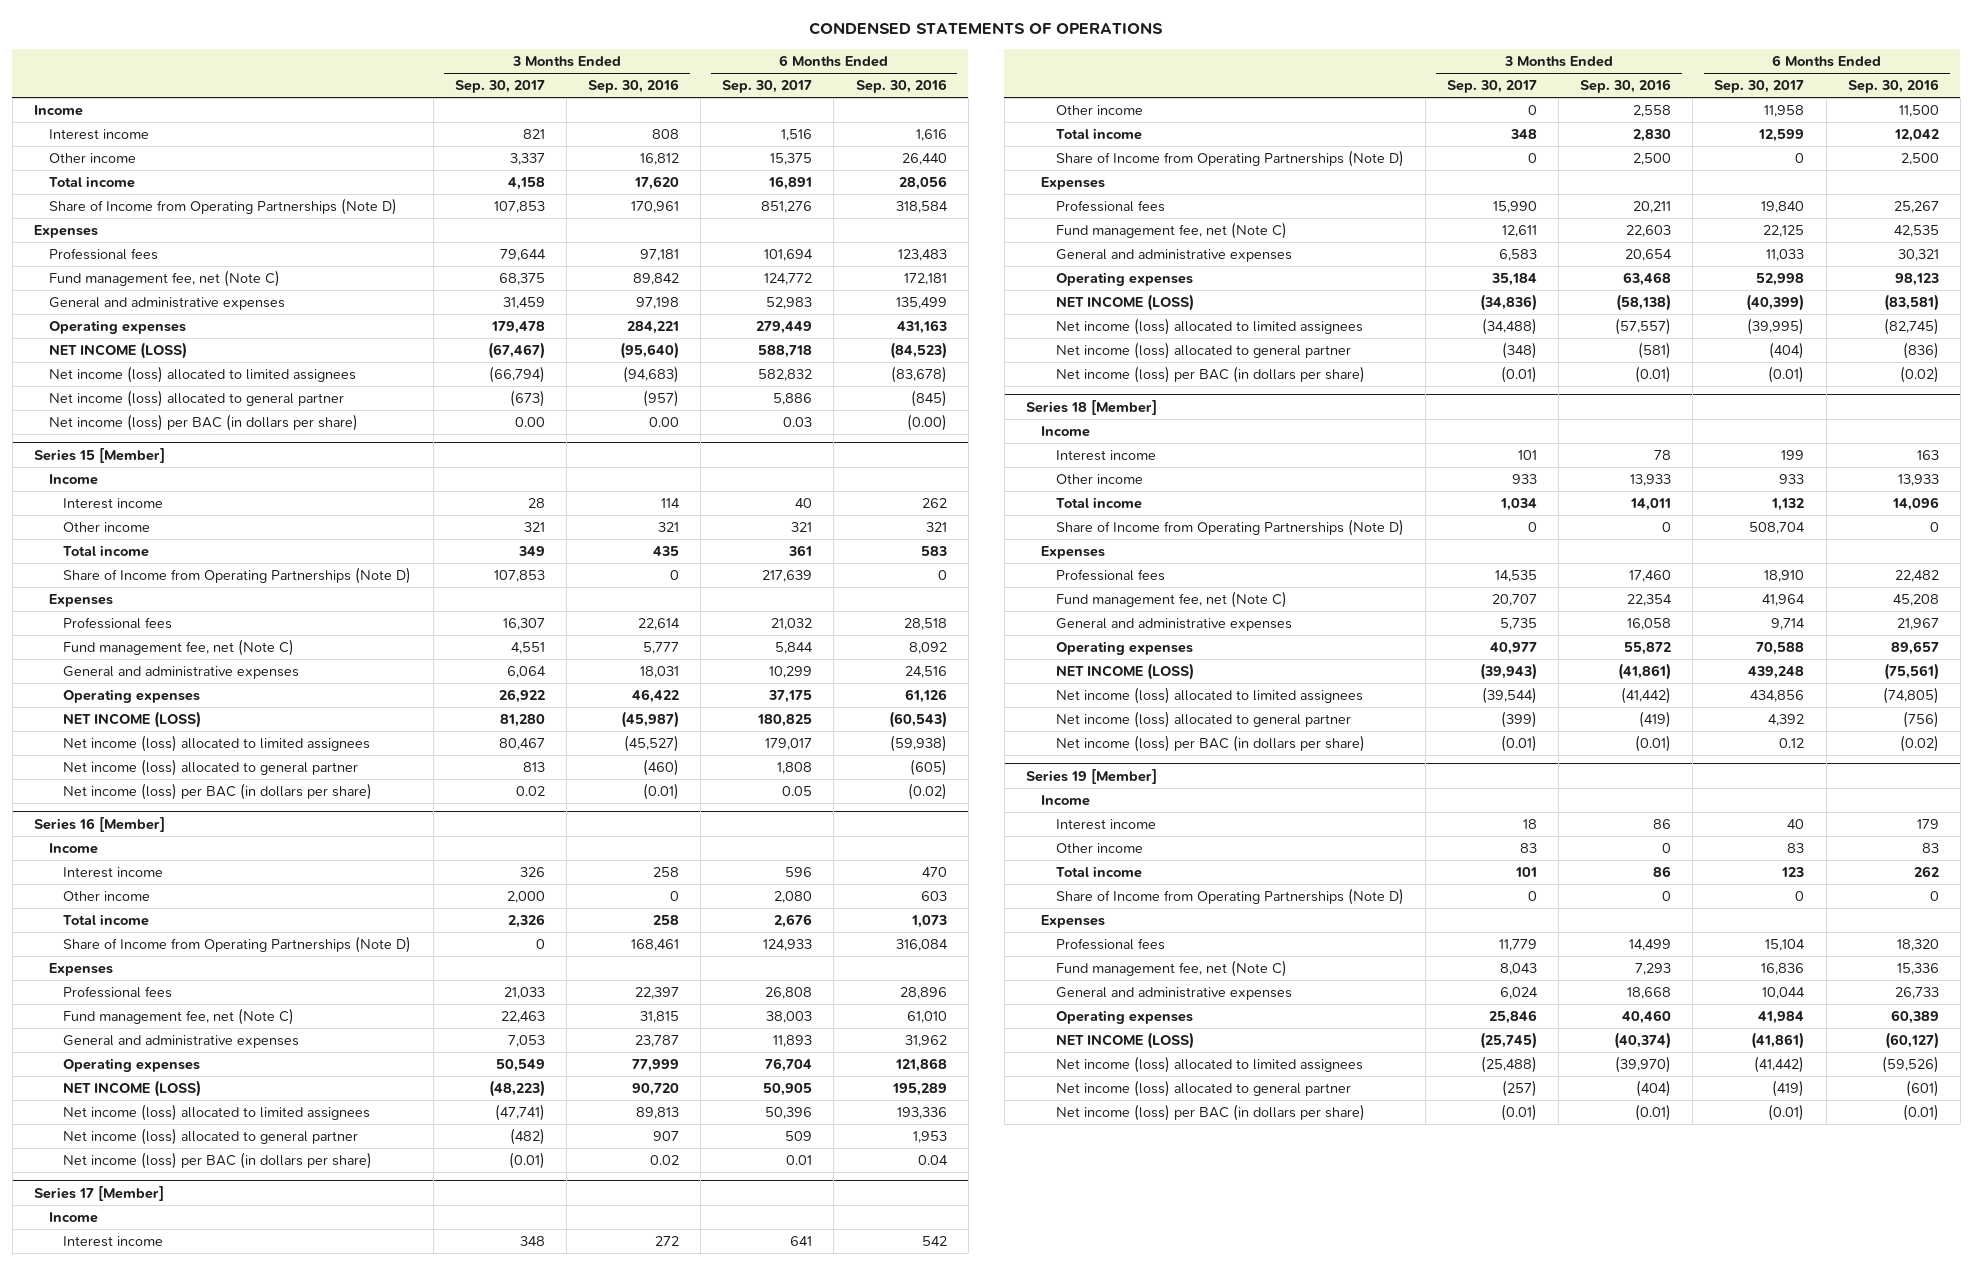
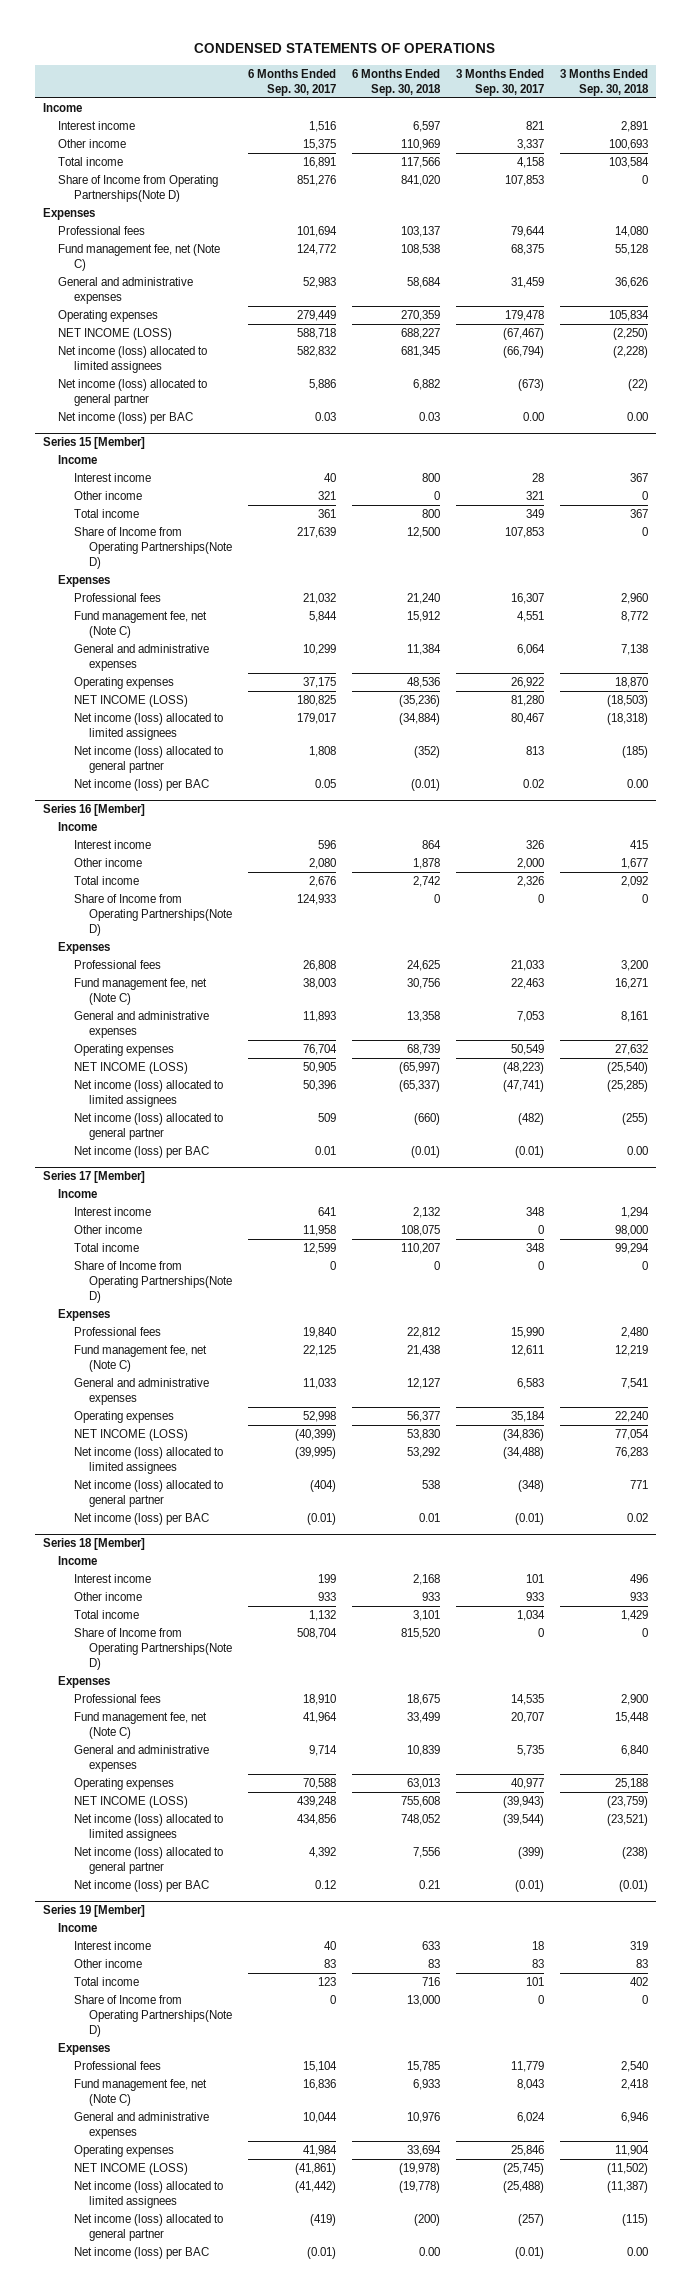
- | 3 Months Ended Sep. 30, 2017 | 3 Months Ended Sep. 30, 2016 | 6 Months Ended Sep. 30, 2017 | 6 Months Ended Sep. 30, 2016
+ | 6 Months Ended Sep. 30, 2017 | 6 Months Ended Sep. 30, 2018 | 3 Months Ended Sep. 30, 2017 | 3 Months Ended Sep. 30, 2018
- Share of Income from Operating Partnerships (Note D) | 107,853 | 170,961 | 851,276 | 318,584
+ Share of Income from Operating Partnerships(Note D) | 851,276 | 841,020 | 107,853 | 0
- Net income (loss) per BAC (in dollars per share) | 0.00 | 0.00 | 0.03 | (0.00)
+ Net income (loss) per BAC | 0.03 | 0.03 | 0.00 | 0.00
@ Series 15 [Member]
- Share of Income from Operating Partnerships (Note D) | 107,853 | 0 | 217,639 | 0
+ Share of Income from Operating Partnerships(Note D) | 217,639 | 12,500 | 107,853 | 0
- Net income (loss) per BAC (in dollars per share) | 0.02 | (0.01) | 0.05 | (0.02)
+ Net income (loss) per BAC | 0.05 | (0.01) | 0.02 | 0.00
@ Series 16 [Member]
- Share of Income from Operating Partnerships (Note D) | 0 | 168,461 | 124,933 | 316,084
+ Share of Income from Operating Partnerships(Note D) | 124,933 | 0 | 0 | 0
- Net income (loss) per BAC (in dollars per share) | (0.01) | 0.02 | 0.01 | 0.04
+ Net income (loss) per BAC | 0.01 | (0.01) | (0.01) | 0.00
@ Series 17 [Member]
- Share of Income from Operating Partnerships (Note D) | 0 | 2,500 | 0 | 2,500
+ Share of Income from Operating Partnerships(Note D) | 0 | 0 | 0 | 0
- Net income (loss) per BAC (in dollars per share) | (0.01) | (0.01) | (0.01) | (0.02)
+ Net income (loss) per BAC | (0.01) | 0.01 | (0.01) | 0.02
@ Series 18 [Member]
- Share of Income from Operating Partnerships (Note D) | 0 | 0 | 508,704 | 0
+ Share of Income from Operating Partnerships(Note D) | 508,704 | 815,520 | 0 | 0
- Net income (loss) per BAC (in dollars per share) | (0.01) | (0.01) | 0.12 | (0.02)
+ Net income (loss) per BAC | 0.12 | 0.21 | (0.01) | (0.01)
@ Series 19 [Member]
- Share of Income from Operating Partnerships (Note D) | 0 | 0 | 0 | 0
+ Share of Income from Operating Partnerships(Note D) | 0 | 13,000 | 0 | 0
- Net income (loss) per BAC (in dollars per share) | (0.01) | (0.01) | (0.01) | (0.01)
+ Net income (loss) per BAC | (0.01) | 0.00 | (0.01) | 0.00

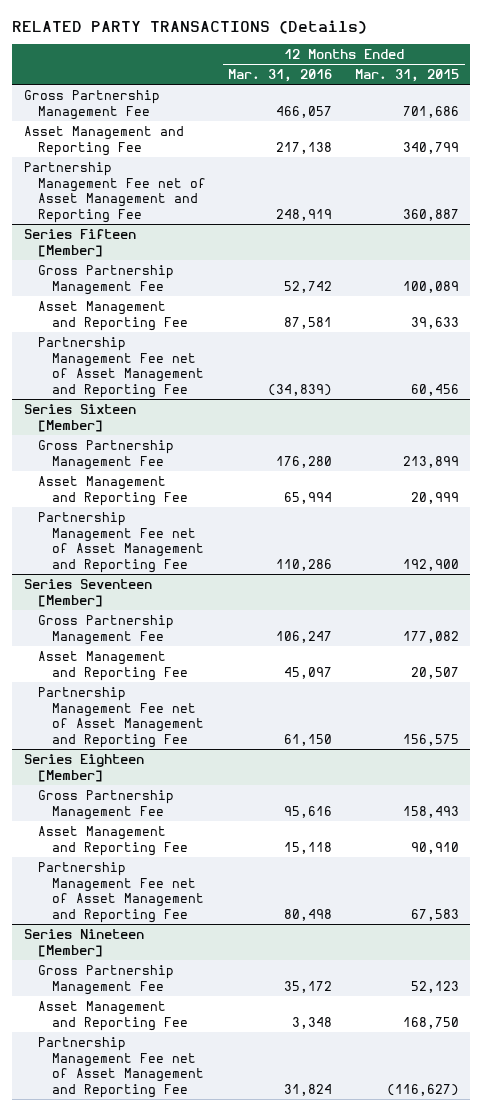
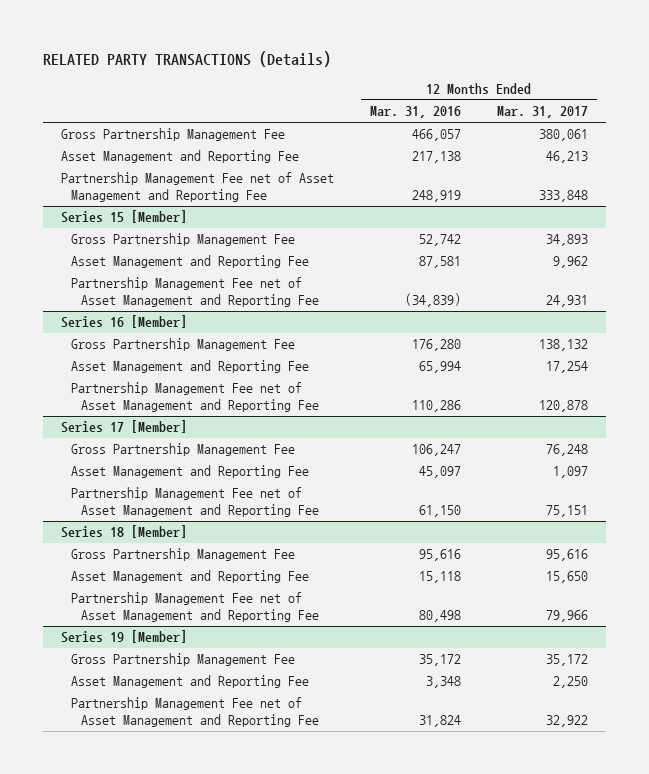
- | 12 Months Ended Mar. 31, 2016 | 12 Months Ended Mar. 31, 2015
+ | 12 Months Ended Mar. 31, 2016 | 12 Months Ended Mar. 31, 2017
- Series Fifteen [Member]
+ Series 15 [Member]
- Series Sixteen [Member]
+ Series 16 [Member]
- Series Seventeen [Member]
+ Series 17 [Member]
- Series Eighteen [Member]
+ Series 18 [Member]
- Series Nineteen [Member]
+ Series 19 [Member]

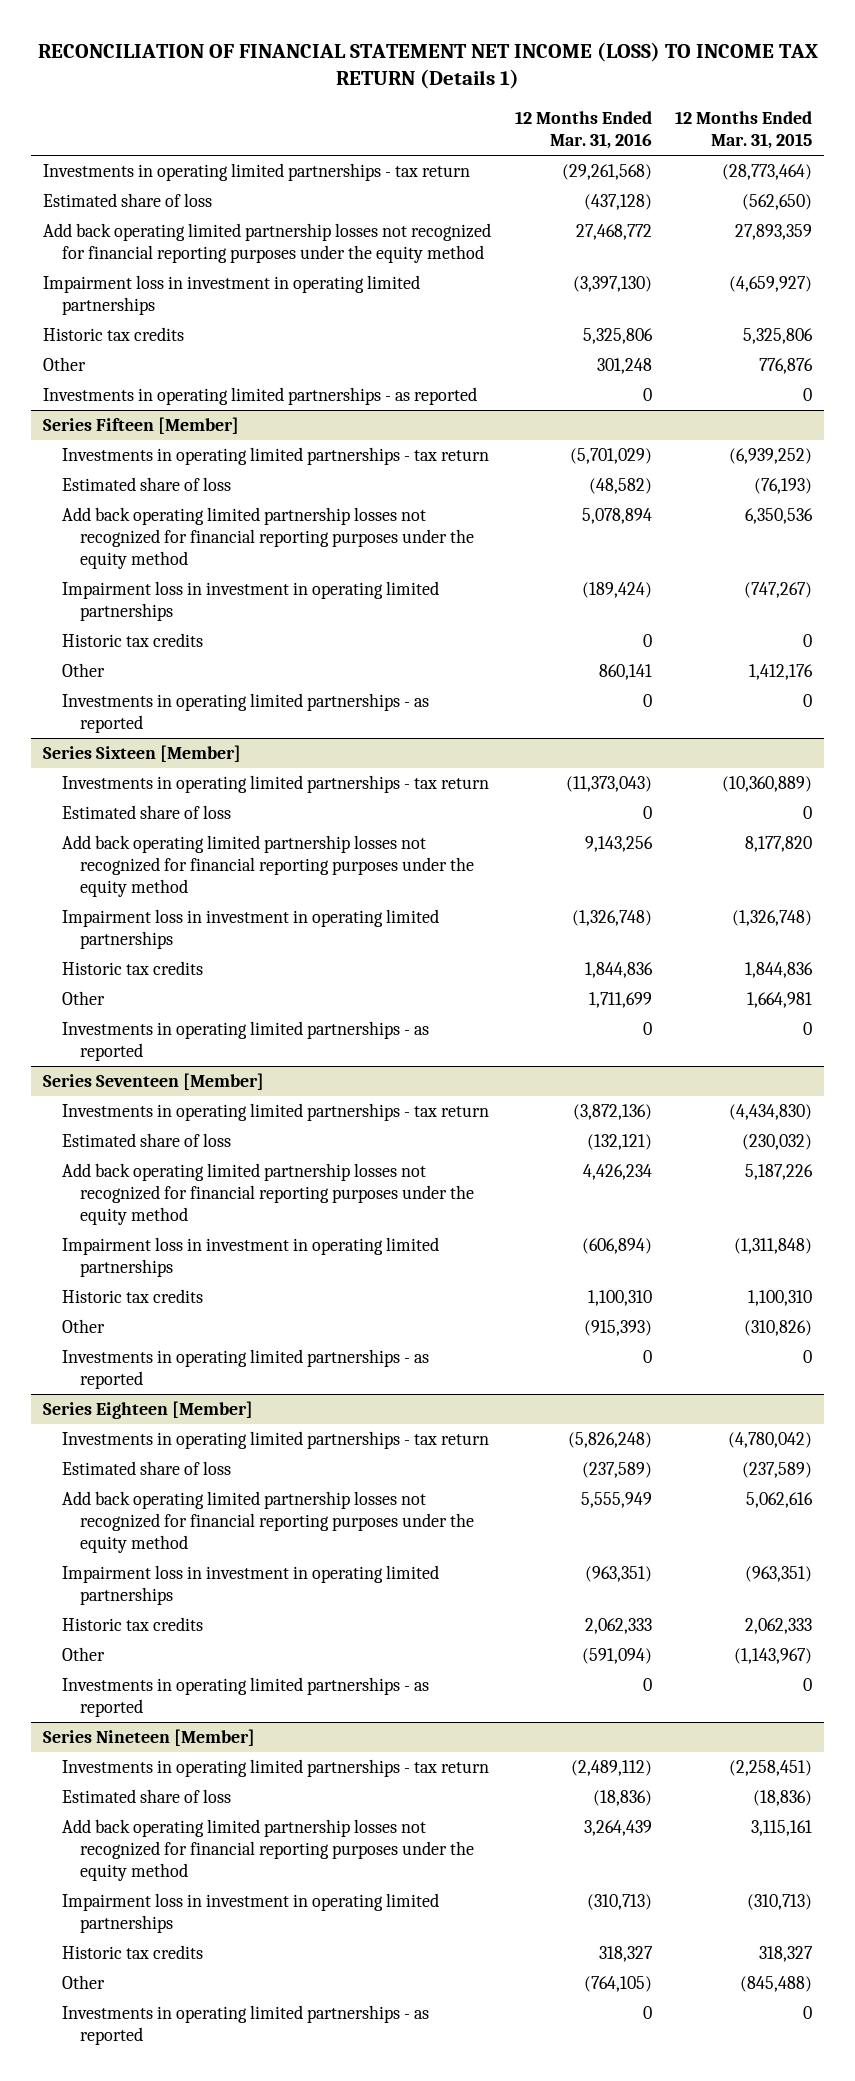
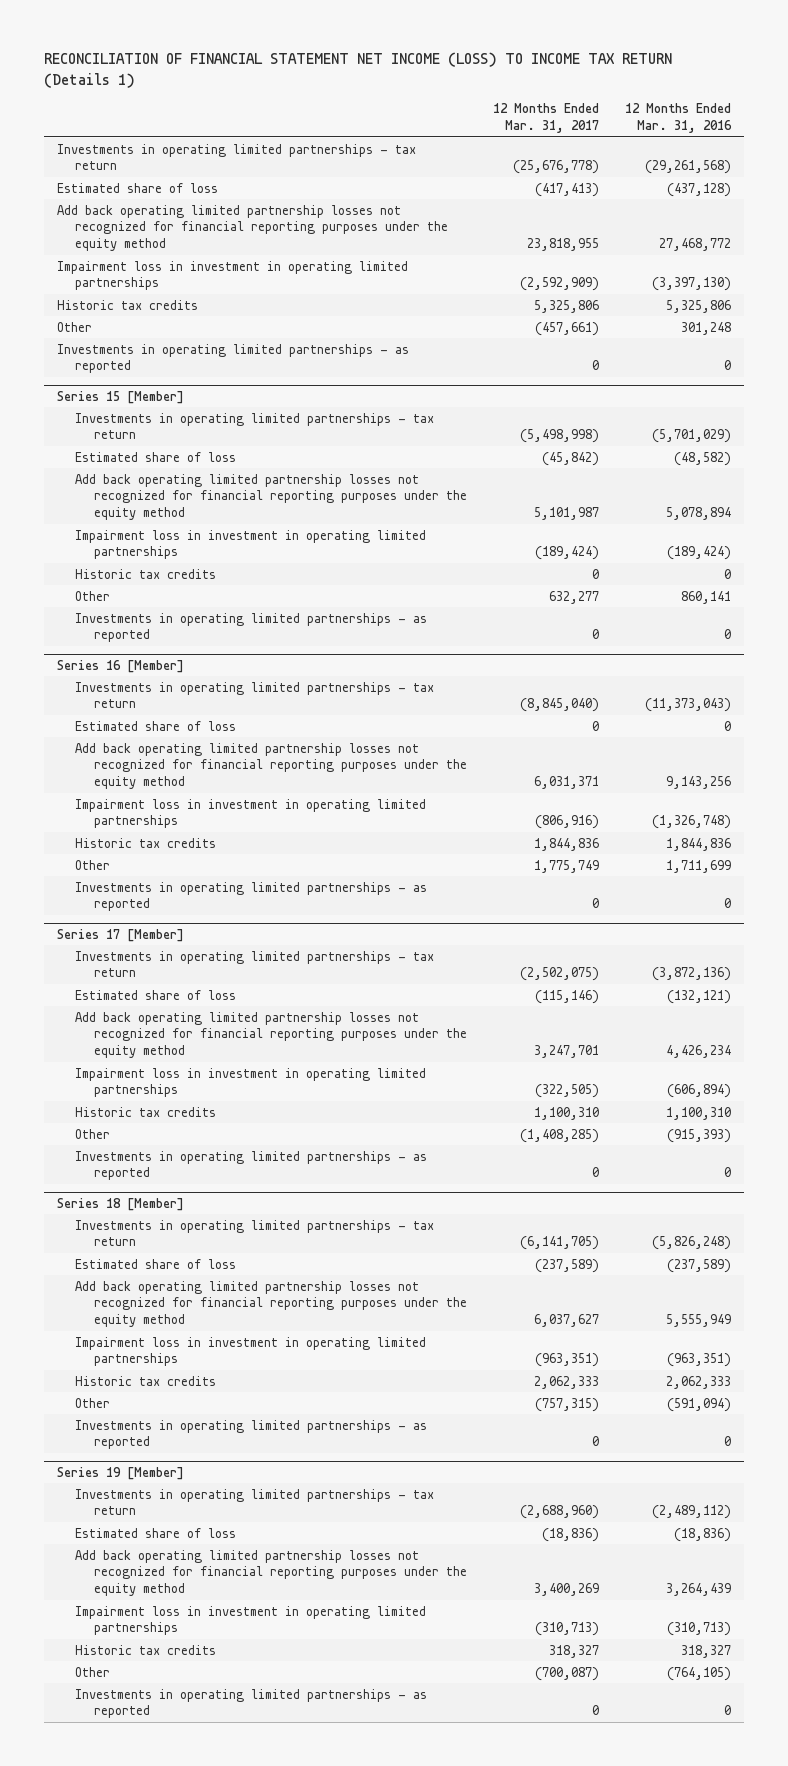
- | 12 Months Ended Mar. 31, 2016 | 12 Months Ended Mar. 31, 2015
+ | 12 Months Ended Mar. 31, 2017 | 12 Months Ended Mar. 31, 2016
- Series Fifteen [Member]
+ Series 15 [Member]
- Series Sixteen [Member]
+ Series 16 [Member]
- Series Seventeen [Member]
+ Series 17 [Member]
- Series Eighteen [Member]
+ Series 18 [Member]
- Series Nineteen [Member]
+ Series 19 [Member]

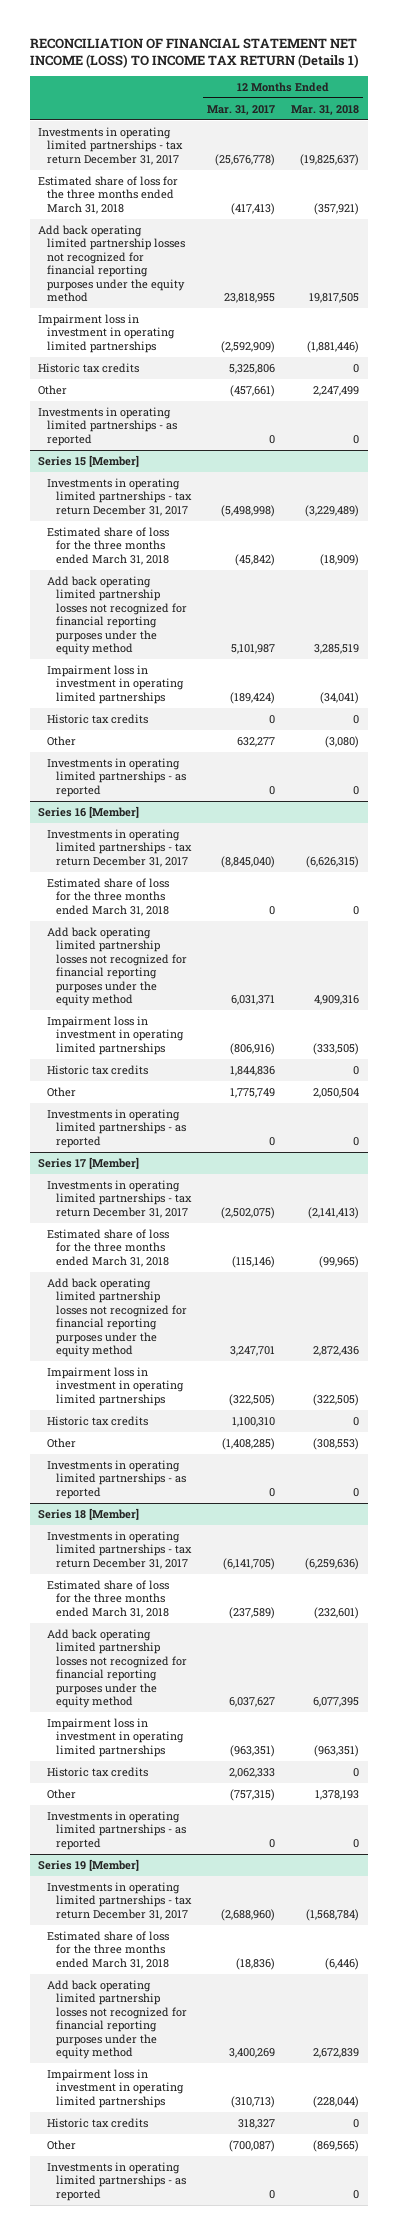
- | 12 Months Ended Mar. 31, 2017 | 12 Months Ended Mar. 31, 2016
+ | 12 Months Ended Mar. 31, 2017 | 12 Months Ended Mar. 31, 2018
- Investments in operating limited partnerships - tax return | (25,676,778) | (29,261,568)
- Estimated share of loss | (417,413) | (437,128)
+ Investments in operating limited partnerships - tax return December 31, 2017 | (25,676,778) | (19,825,637)
+ Estimated share of loss for the three months ended March 31, 2018 | (417,413) | (357,921)
@ Series 15 [Member]
- Investments in operating limited partnerships - tax return | (5,498,998) | (5,701,029)
- Estimated share of loss | (45,842) | (48,582)
+ Investments in operating limited partnerships - tax return December 31, 2017 | (5,498,998) | (3,229,489)
+ Estimated share of loss for the three months ended March 31, 2018 | (45,842) | (18,909)
@ Series 16 [Member]
- Investments in operating limited partnerships - tax return | (8,845,040) | (11,373,043)
- Estimated share of loss | 0 | 0
+ Investments in operating limited partnerships - tax return December 31, 2017 | (8,845,040) | (6,626,315)
+ Estimated share of loss for the three months ended March 31, 2018 | 0 | 0
@ Series 17 [Member]
- Investments in operating limited partnerships - tax return | (2,502,075) | (3,872,136)
- Estimated share of loss | (115,146) | (132,121)
+ Investments in operating limited partnerships - tax return December 31, 2017 | (2,502,075) | (2,141,413)
+ Estimated share of loss for the three months ended March 31, 2018 | (115,146) | (99,965)
@ Series 18 [Member]
- Investments in operating limited partnerships - tax return | (6,141,705) | (5,826,248)
- Estimated share of loss | (237,589) | (237,589)
+ Investments in operating limited partnerships - tax return December 31, 2017 | (6,141,705) | (6,259,636)
+ Estimated share of loss for the three months ended March 31, 2018 | (237,589) | (232,601)
@ Series 19 [Member]
- Investments in operating limited partnerships - tax return | (2,688,960) | (2,489,112)
- Estimated share of loss | (18,836) | (18,836)
+ Investments in operating limited partnerships - tax return December 31, 2017 | (2,688,960) | (1,568,784)
+ Estimated share of loss for the three months ended March 31, 2018 | (18,836) | (6,446)

